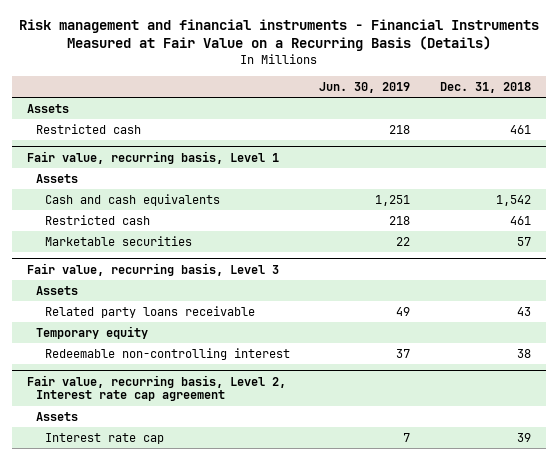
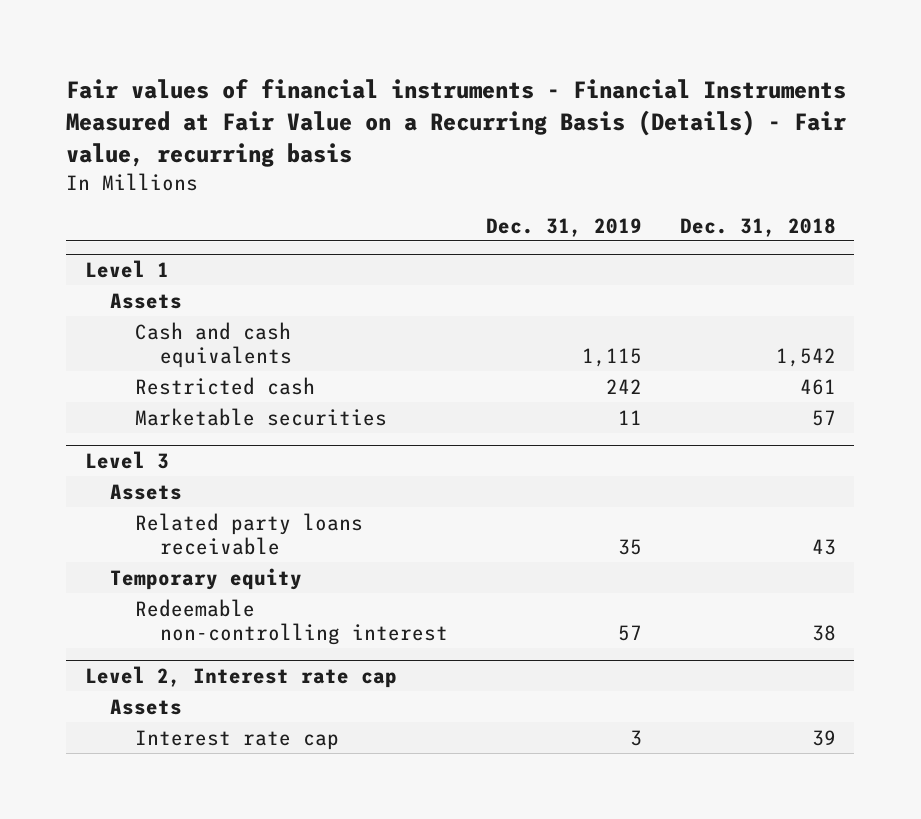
- Risk management and financial instruments - Financial Instruments Measured at Fair Value on a Recurring Basis (Details)
+ Fair values of financial instruments - Financial Instruments Measured at Fair Value on a Recurring Basis (Details) - Fair value, recurring basis
- | Jun. 30, 2019 | Dec. 31, 2018
+ | Dec. 31, 2019 | Dec. 31, 2018
- Assets
- Restricted cash | 218 | 461
- Fair value, recurring basis, Level 1
+ Level 1
- Fair value, recurring basis, Level 3
+ Level 3
- Fair value, recurring basis, Level 2, Interest rate cap agreement
+ Level 2, Interest rate cap

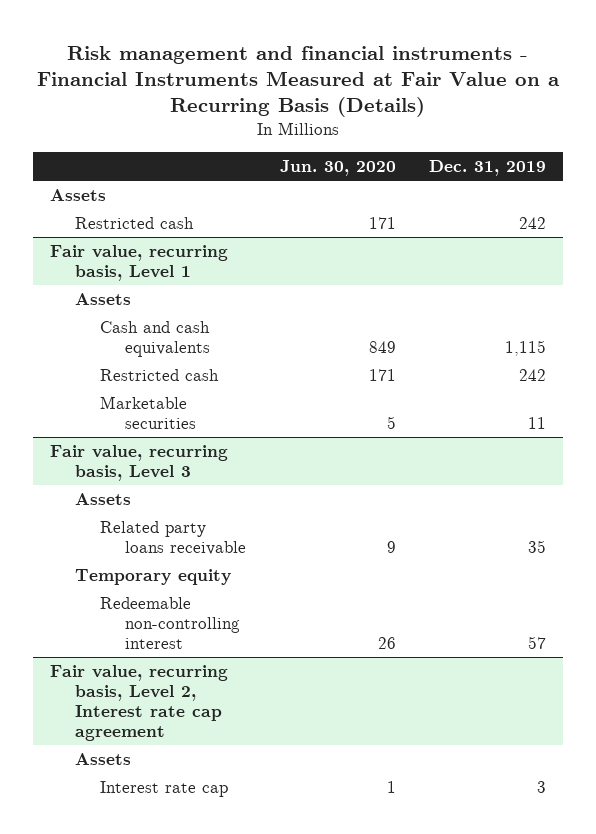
- Fair values of financial instruments - Financial Instruments Measured at Fair Value on a Recurring Basis (Details) - Fair value, recurring basis
+ Risk management and financial instruments - Financial Instruments Measured at Fair Value on a Recurring Basis (Details)
- | Dec. 31, 2019 | Dec. 31, 2018
+ | Jun. 30, 2020 | Dec. 31, 2019
- Level 1
+ Restricted cash | 171 | 242
+ Fair value, recurring basis, Level 1
+ Assets
- Level 3
+ Fair value, recurring basis, Level 3
- Level 2, Interest rate cap
+ Fair value, recurring basis, Level 2, Interest rate cap agreement

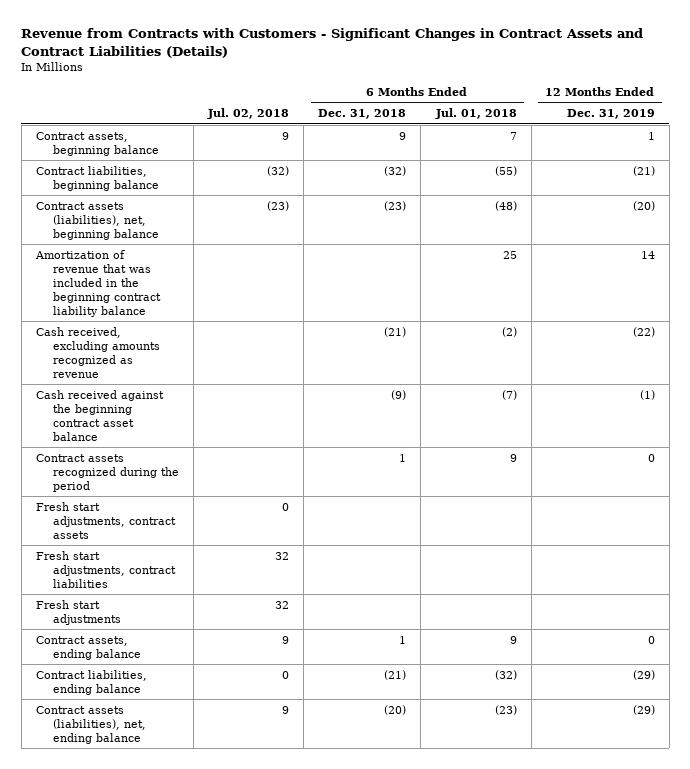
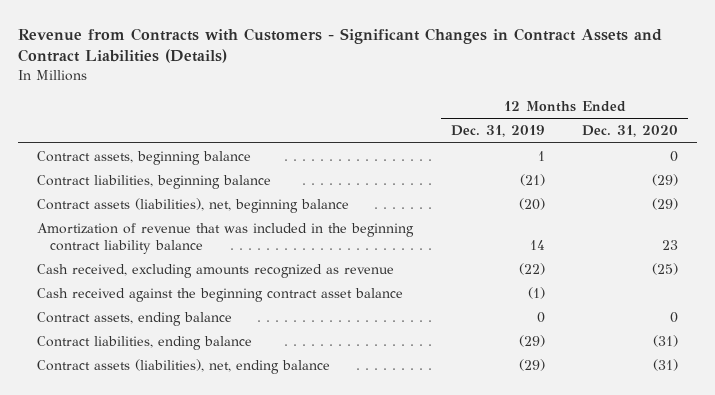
- | Jul. 02, 2018 | 6 Months Ended Dec. 31, 2018 | 6 Months Ended Jul. 01, 2018 | 12 Months Ended Dec. 31, 2019
+ | 12 Months Ended Dec. 31, 2019 | 12 Months Ended Dec. 31, 2020
- Contract assets recognized during the period | | 1 | 9 | 0
- Fresh start adjustments, contract assets | 0 | | |
- Fresh start adjustments, contract liabilities | 32 | | |
- Fresh start adjustments | 32 | | |

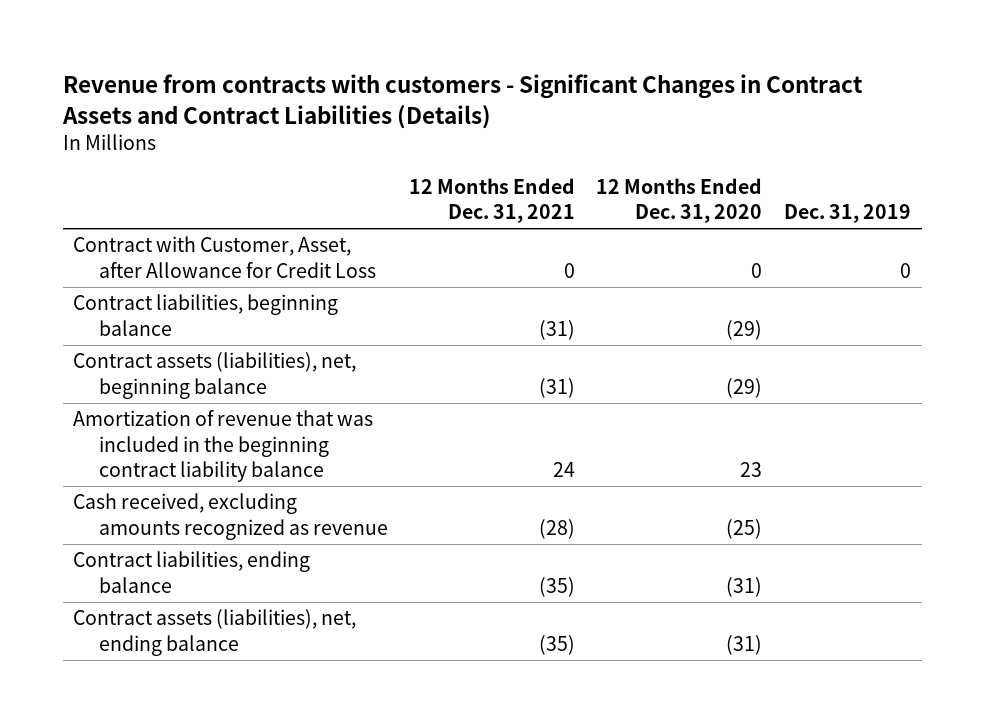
- Revenue from Contracts with Customers - Significant Changes in Contract Assets and Contract Liabilities (Details)
+ Revenue from contracts with customers - Significant Changes in Contract Assets and Contract Liabilities (Details)
- | 12 Months Ended Dec. 31, 2019 | 12 Months Ended Dec. 31, 2020
+ | 12 Months Ended Dec. 31, 2021 | 12 Months Ended Dec. 31, 2020 | Dec. 31, 2019
- Contract assets, beginning balance | 1 | 0
+ Contract with Customer, Asset, after Allowance for Credit Loss | 0 | 0 | 0
- Cash received against the beginning contract asset balance | (1) |
- Contract assets, ending balance | 0 | 0

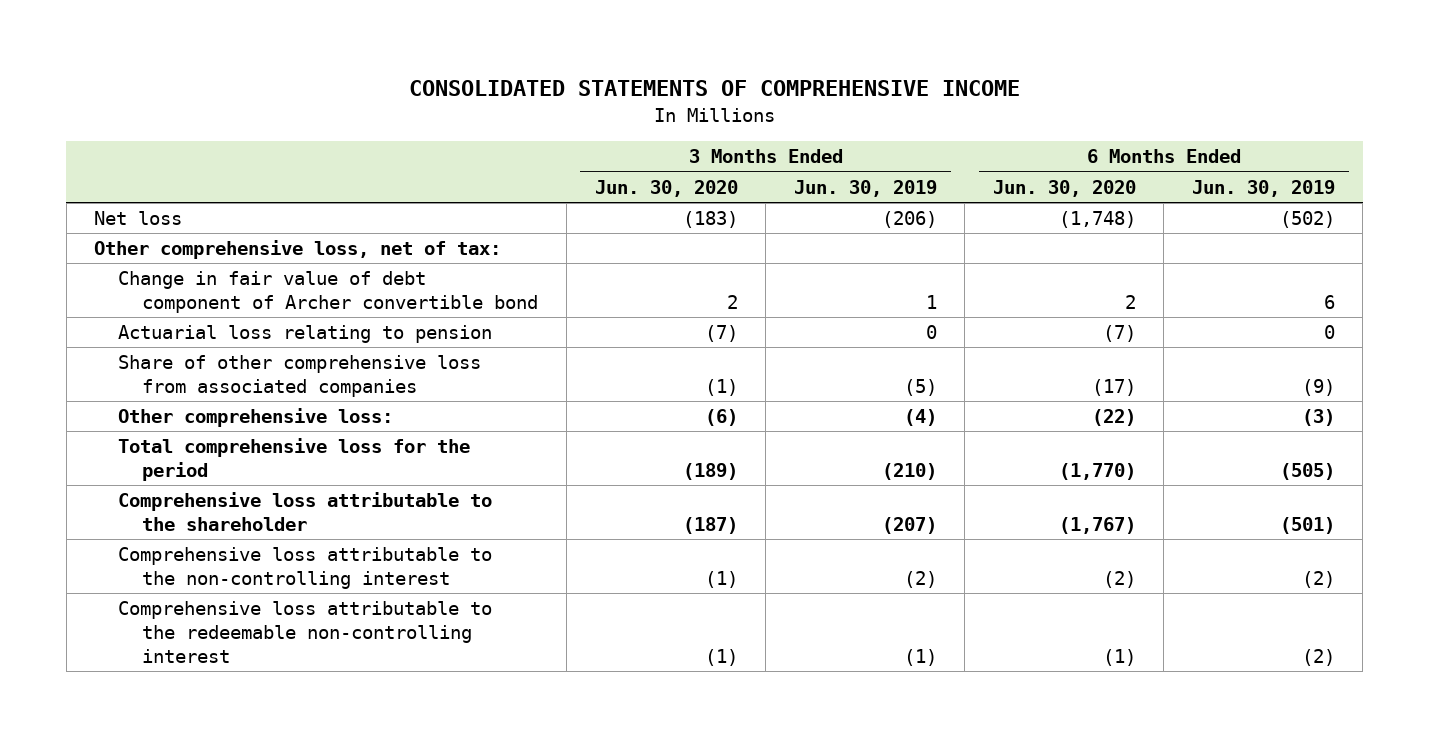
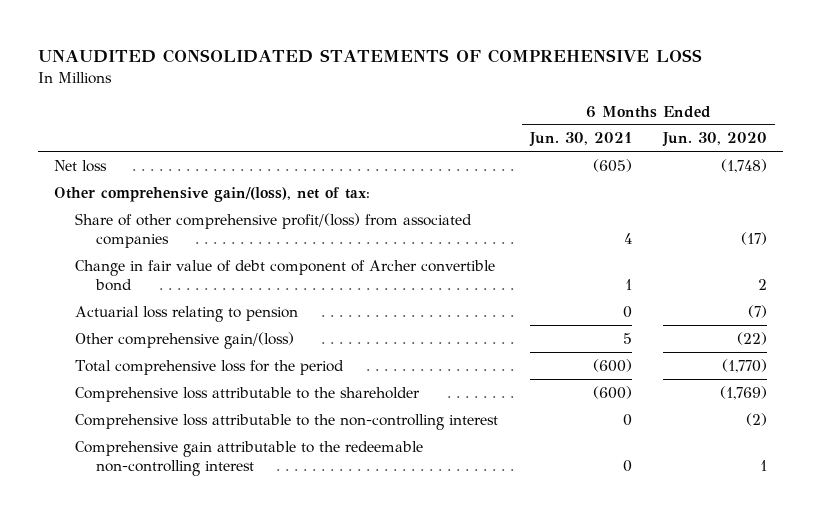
- CONSOLIDATED STATEMENTS OF COMPREHENSIVE INCOME
+ UNAUDITED CONSOLIDATED STATEMENTS OF COMPREHENSIVE LOSS
- | 3 Months Ended Jun. 30, 2020 | 3 Months Ended Jun. 30, 2019 | 6 Months Ended Jun. 30, 2020 | 6 Months Ended Jun. 30, 2019
+ | 6 Months Ended Jun. 30, 2021 | 6 Months Ended Jun. 30, 2020
- Other comprehensive loss, net of tax:
+ Other comprehensive gain/(loss), net of tax:
+ Share of other comprehensive profit/(loss) from associated companies | 4 | (17)
- Share of other comprehensive loss from associated companies | (1) | (5) | (17) | (9)
- Other comprehensive loss: | (6) | (4) | (22) | (3)
+ Other comprehensive gain/(loss) | 5 | (22)
- Comprehensive loss attributable to the shareholder | (187) | (207) | (1,767) | (501)
+ Comprehensive loss attributable to the shareholder | (600) | (1,769)
- Comprehensive loss attributable to the redeemable non-controlling interest | (1) | (1) | (1) | (2)
+ Comprehensive gain attributable to the redeemable non-controlling interest | 0 | 1

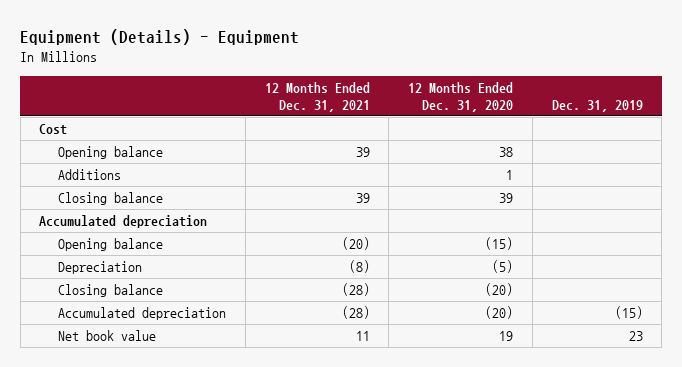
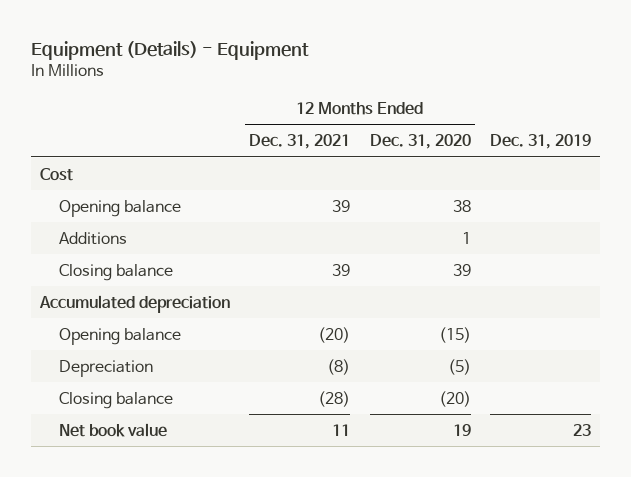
- Accumulated depreciation | (28) | (20) | (15)

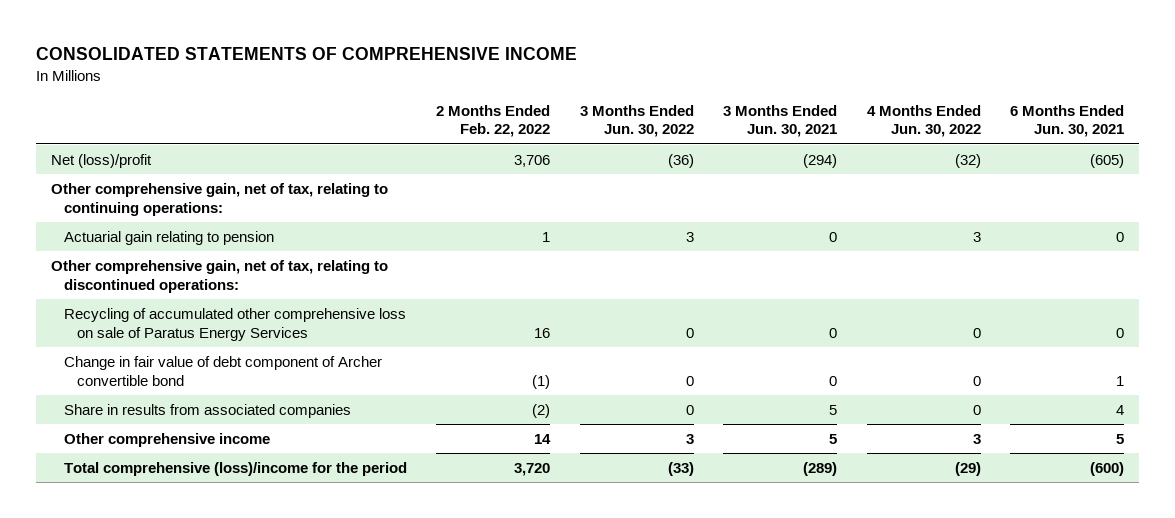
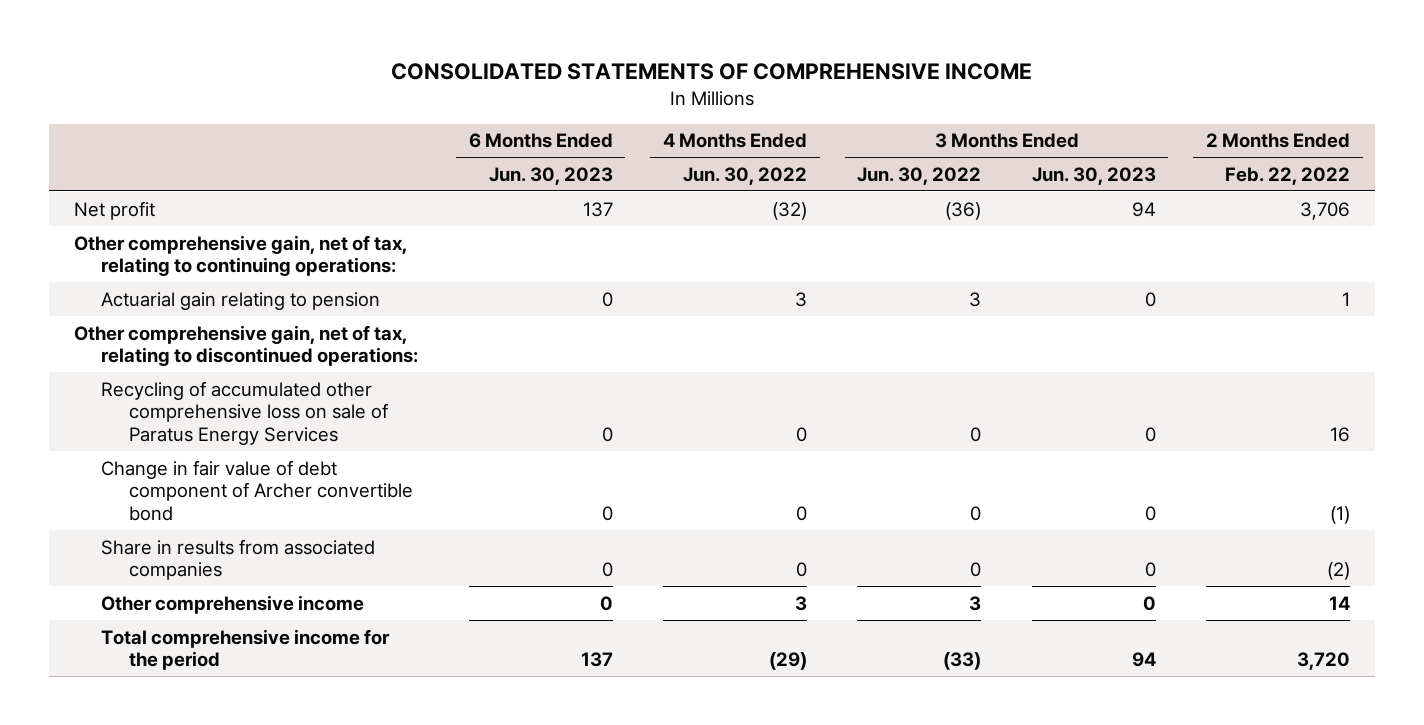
- | 2 Months Ended Feb. 22, 2022 | 3 Months Ended Jun. 30, 2022 | 3 Months Ended Jun. 30, 2021 | 4 Months Ended Jun. 30, 2022 | 6 Months Ended Jun. 30, 2021
+ | 6 Months Ended Jun. 30, 2023 | 4 Months Ended Jun. 30, 2022 | 3 Months Ended Jun. 30, 2022 | 3 Months Ended Jun. 30, 2023 | 2 Months Ended Feb. 22, 2022
- Net (loss)/profit | 3,706 | (36) | (294) | (32) | (605)
+ Net profit | 137 | (32) | (36) | 94 | 3,706
- Total comprehensive (loss)/income for the period | 3,720 | (33) | (289) | (29) | (600)
+ Total comprehensive income for the period | 137 | (29) | (33) | 94 | 3,720

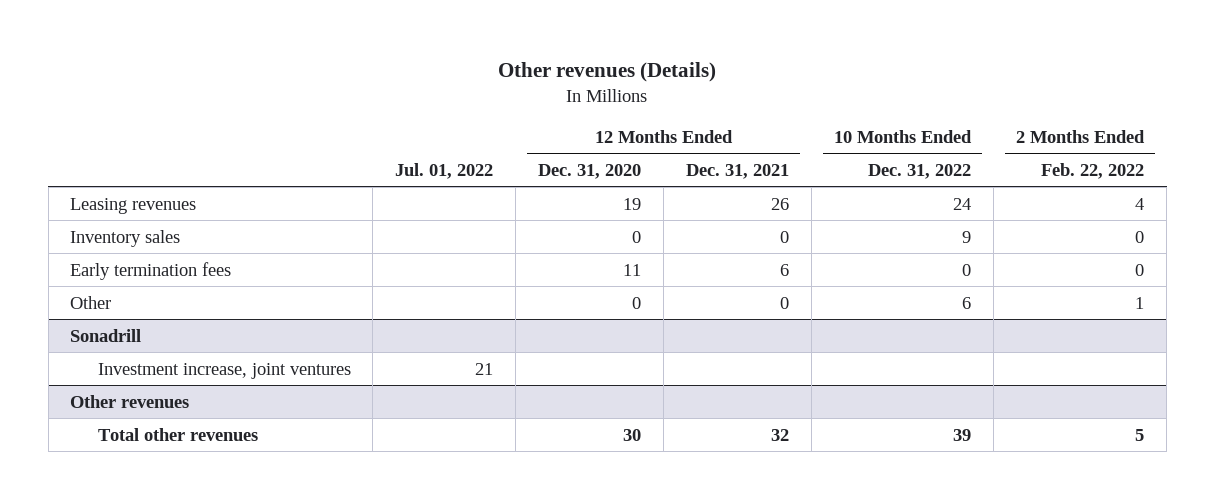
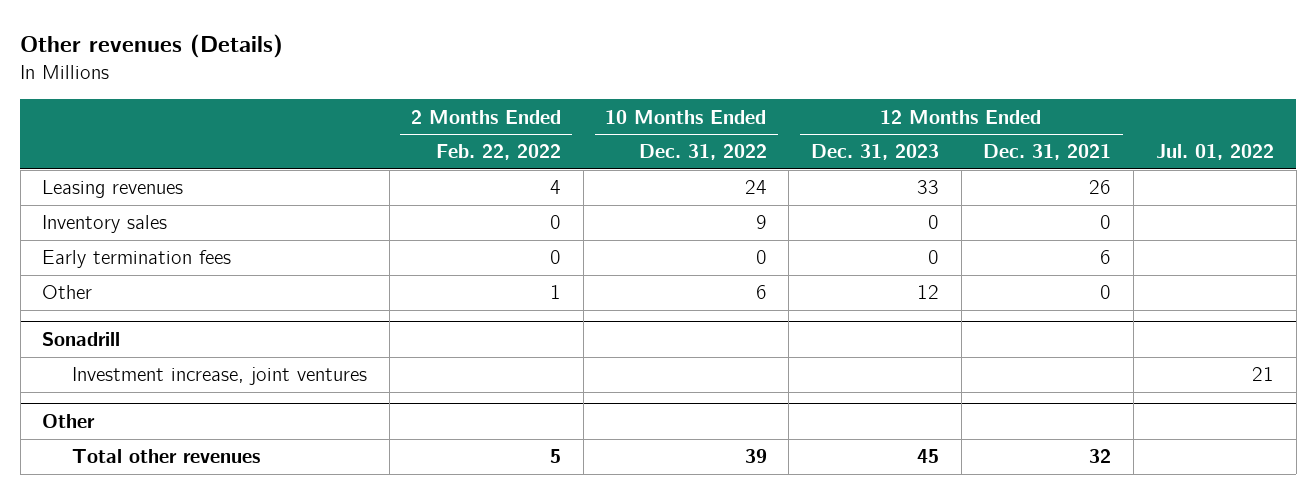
- | Jul. 01, 2022 | 12 Months Ended Dec. 31, 2020 | 12 Months Ended Dec. 31, 2021 | 10 Months Ended Dec. 31, 2022 | 2 Months Ended Feb. 22, 2022
+ | 2 Months Ended Feb. 22, 2022 | 10 Months Ended Dec. 31, 2022 | 12 Months Ended Dec. 31, 2023 | 12 Months Ended Dec. 31, 2021 | Jul. 01, 2022
- Other revenues
+ Other

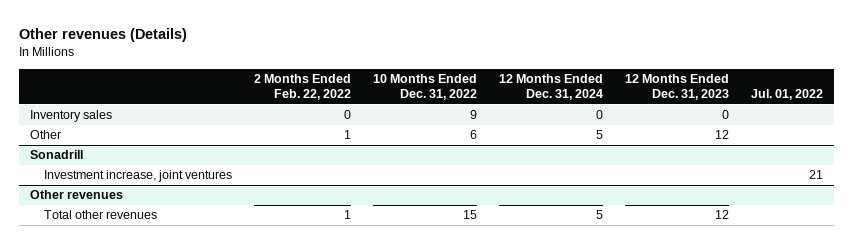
- | 2 Months Ended Feb. 22, 2022 | 10 Months Ended Dec. 31, 2022 | 12 Months Ended Dec. 31, 2023 | 12 Months Ended Dec. 31, 2021 | Jul. 01, 2022
+ | 2 Months Ended Feb. 22, 2022 | 10 Months Ended Dec. 31, 2022 | 12 Months Ended Dec. 31, 2024 | 12 Months Ended Dec. 31, 2023 | Jul. 01, 2022
- Leasing revenues | 4 | 24 | 33 | 26 |
- Early termination fees | 0 | 0 | 0 | 6 |
- Other
- Total other revenues | 5 | 39 | 45 | 32 |
+ Other revenues
+ Total other revenues | 1 | 15 | 5 | 12 |

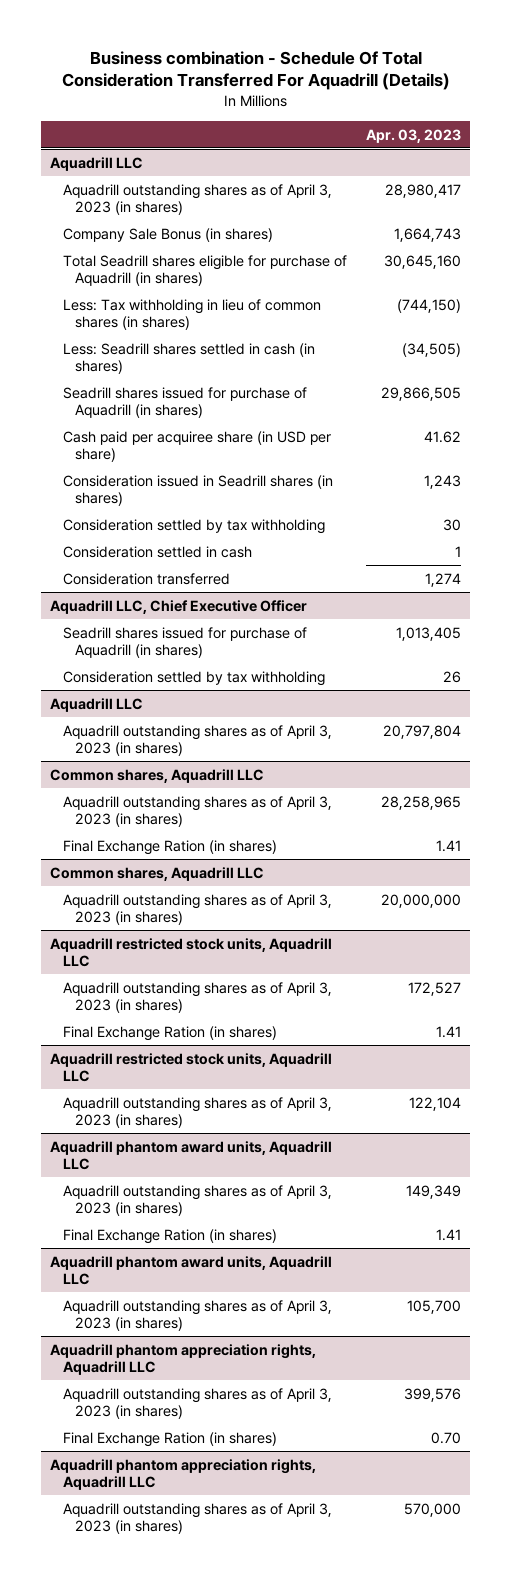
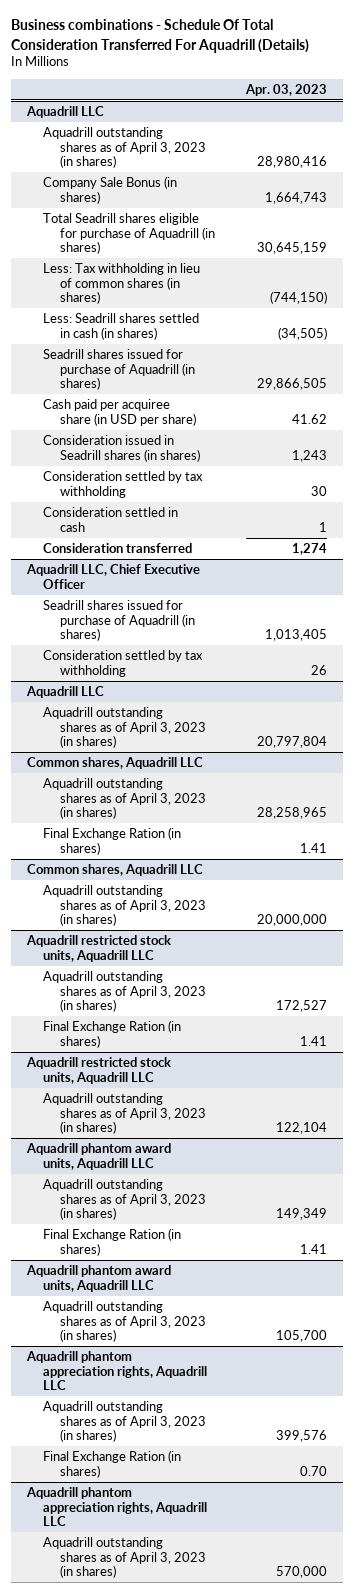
- Business combination - Schedule Of Total Consideration Transferred For Aquadrill (Details)
+ Business combinations - Schedule Of Total Consideration Transferred For Aquadrill (Details)
@ Aquadrill LLC
- Aquadrill outstanding shares as of April 3, 2023 (in shares) | 28,980,417
+ Aquadrill outstanding shares as of April 3, 2023 (in shares) | 28,980,416
- Total Seadrill shares eligible for purchase of Aquadrill (in shares) | 30,645,160
+ Total Seadrill shares eligible for purchase of Aquadrill (in shares) | 30,645,159

